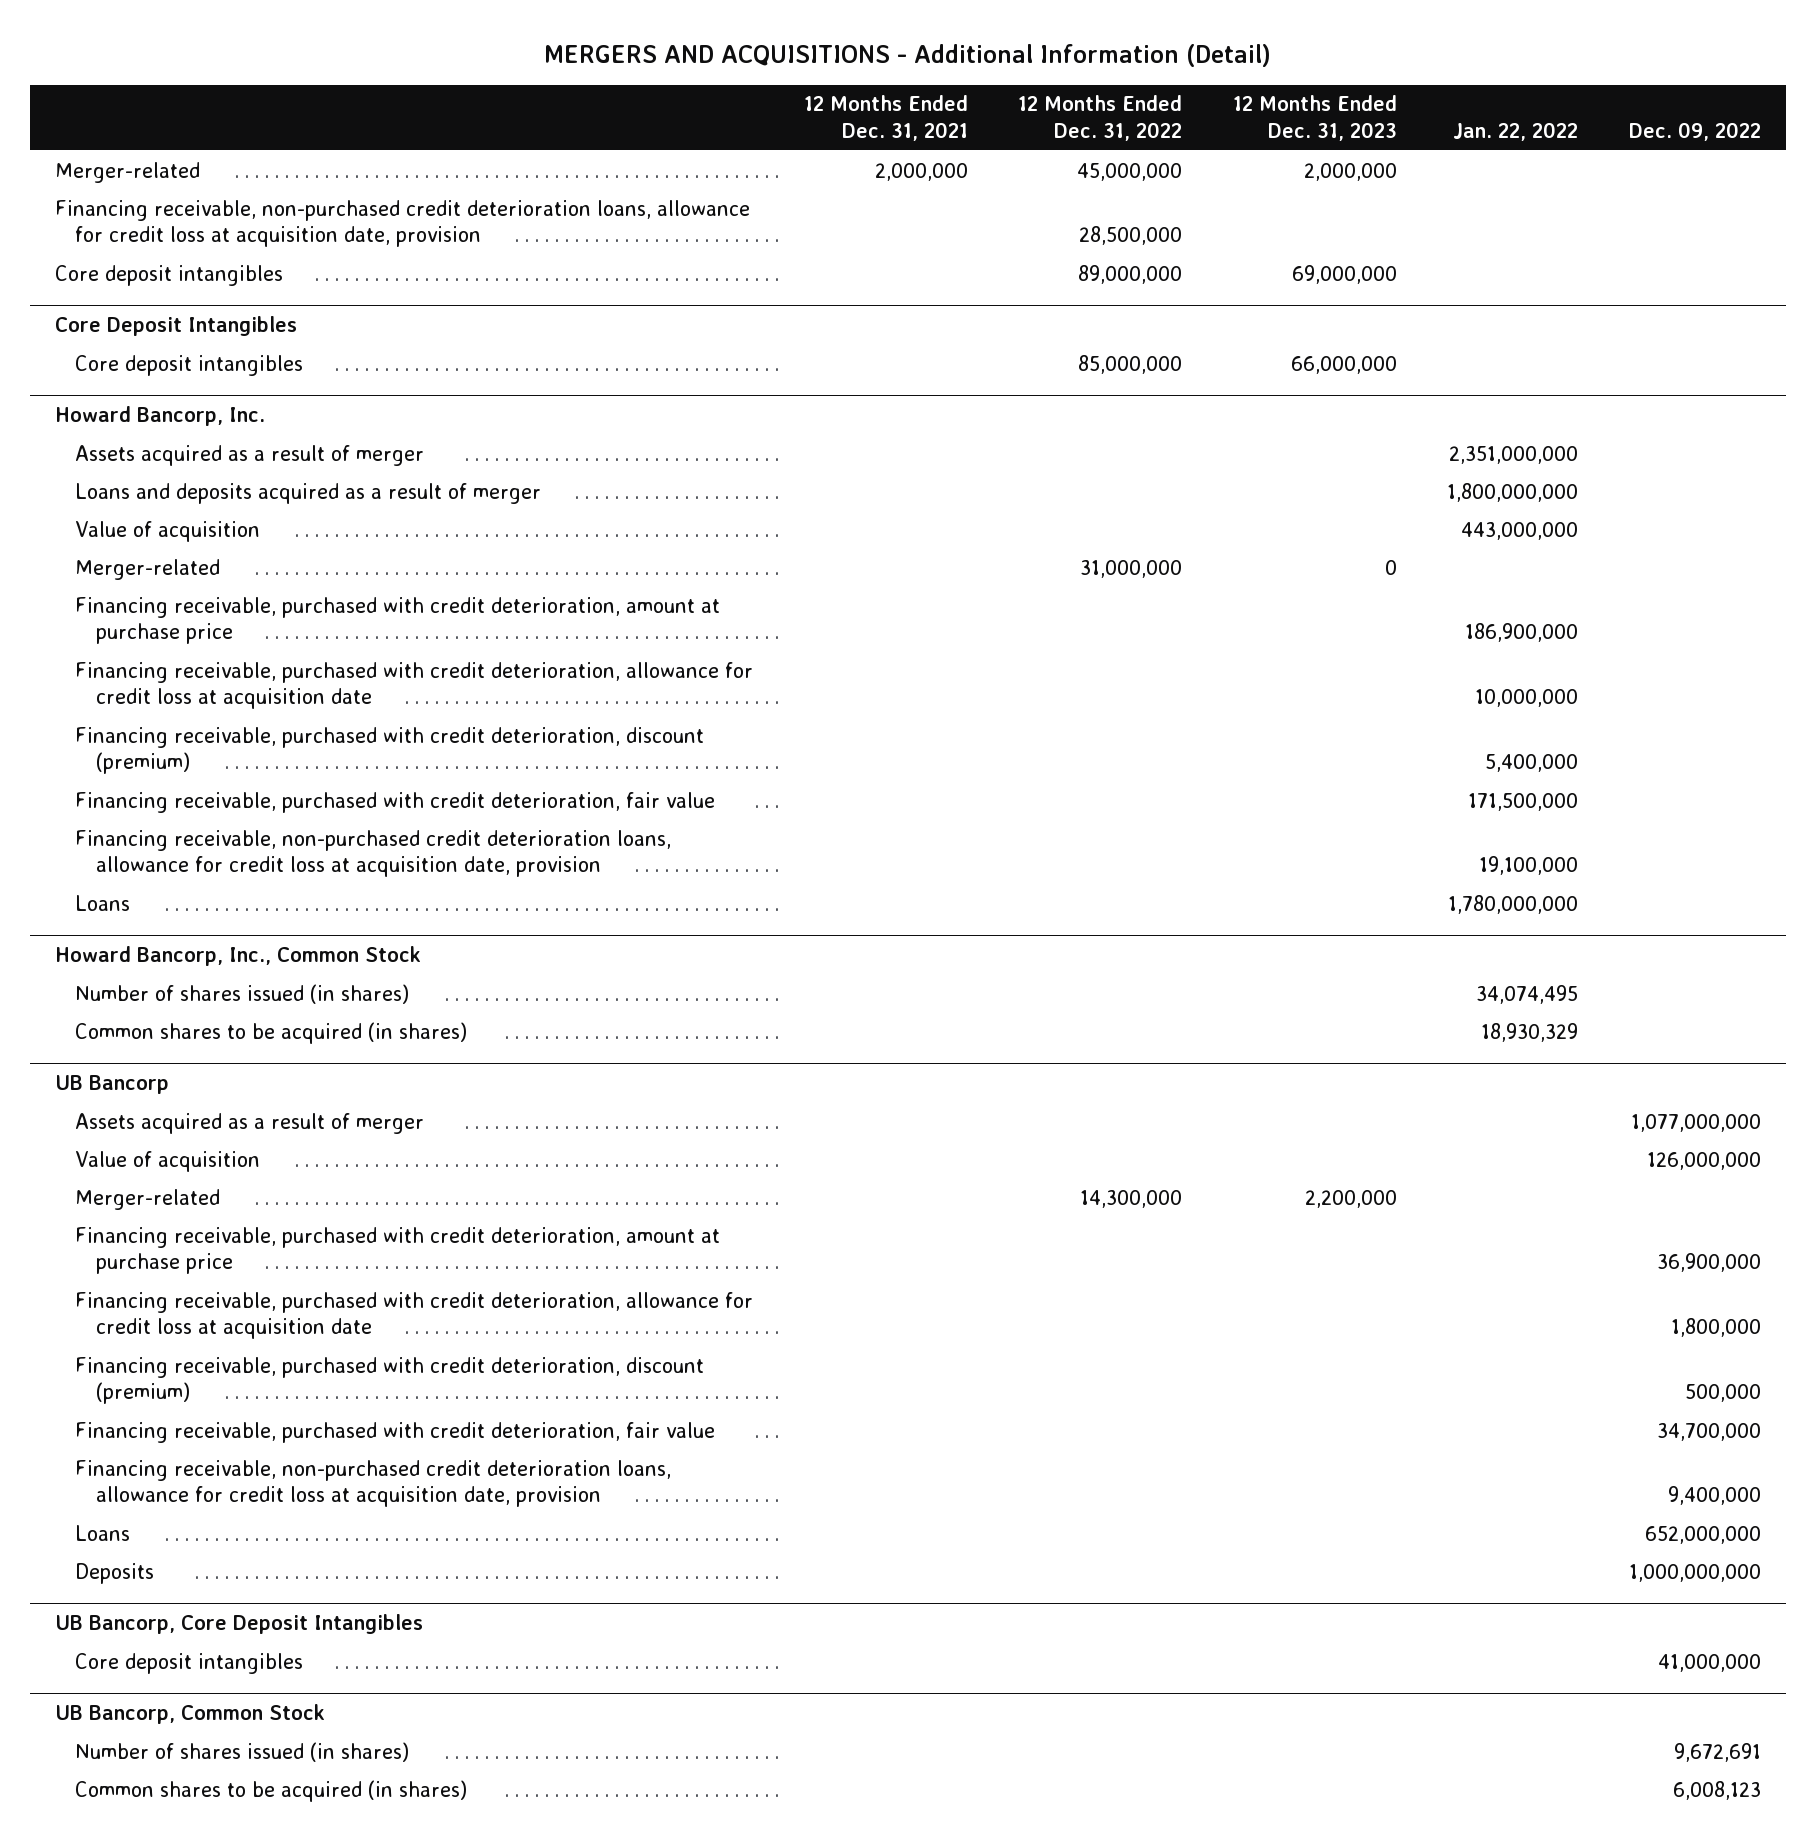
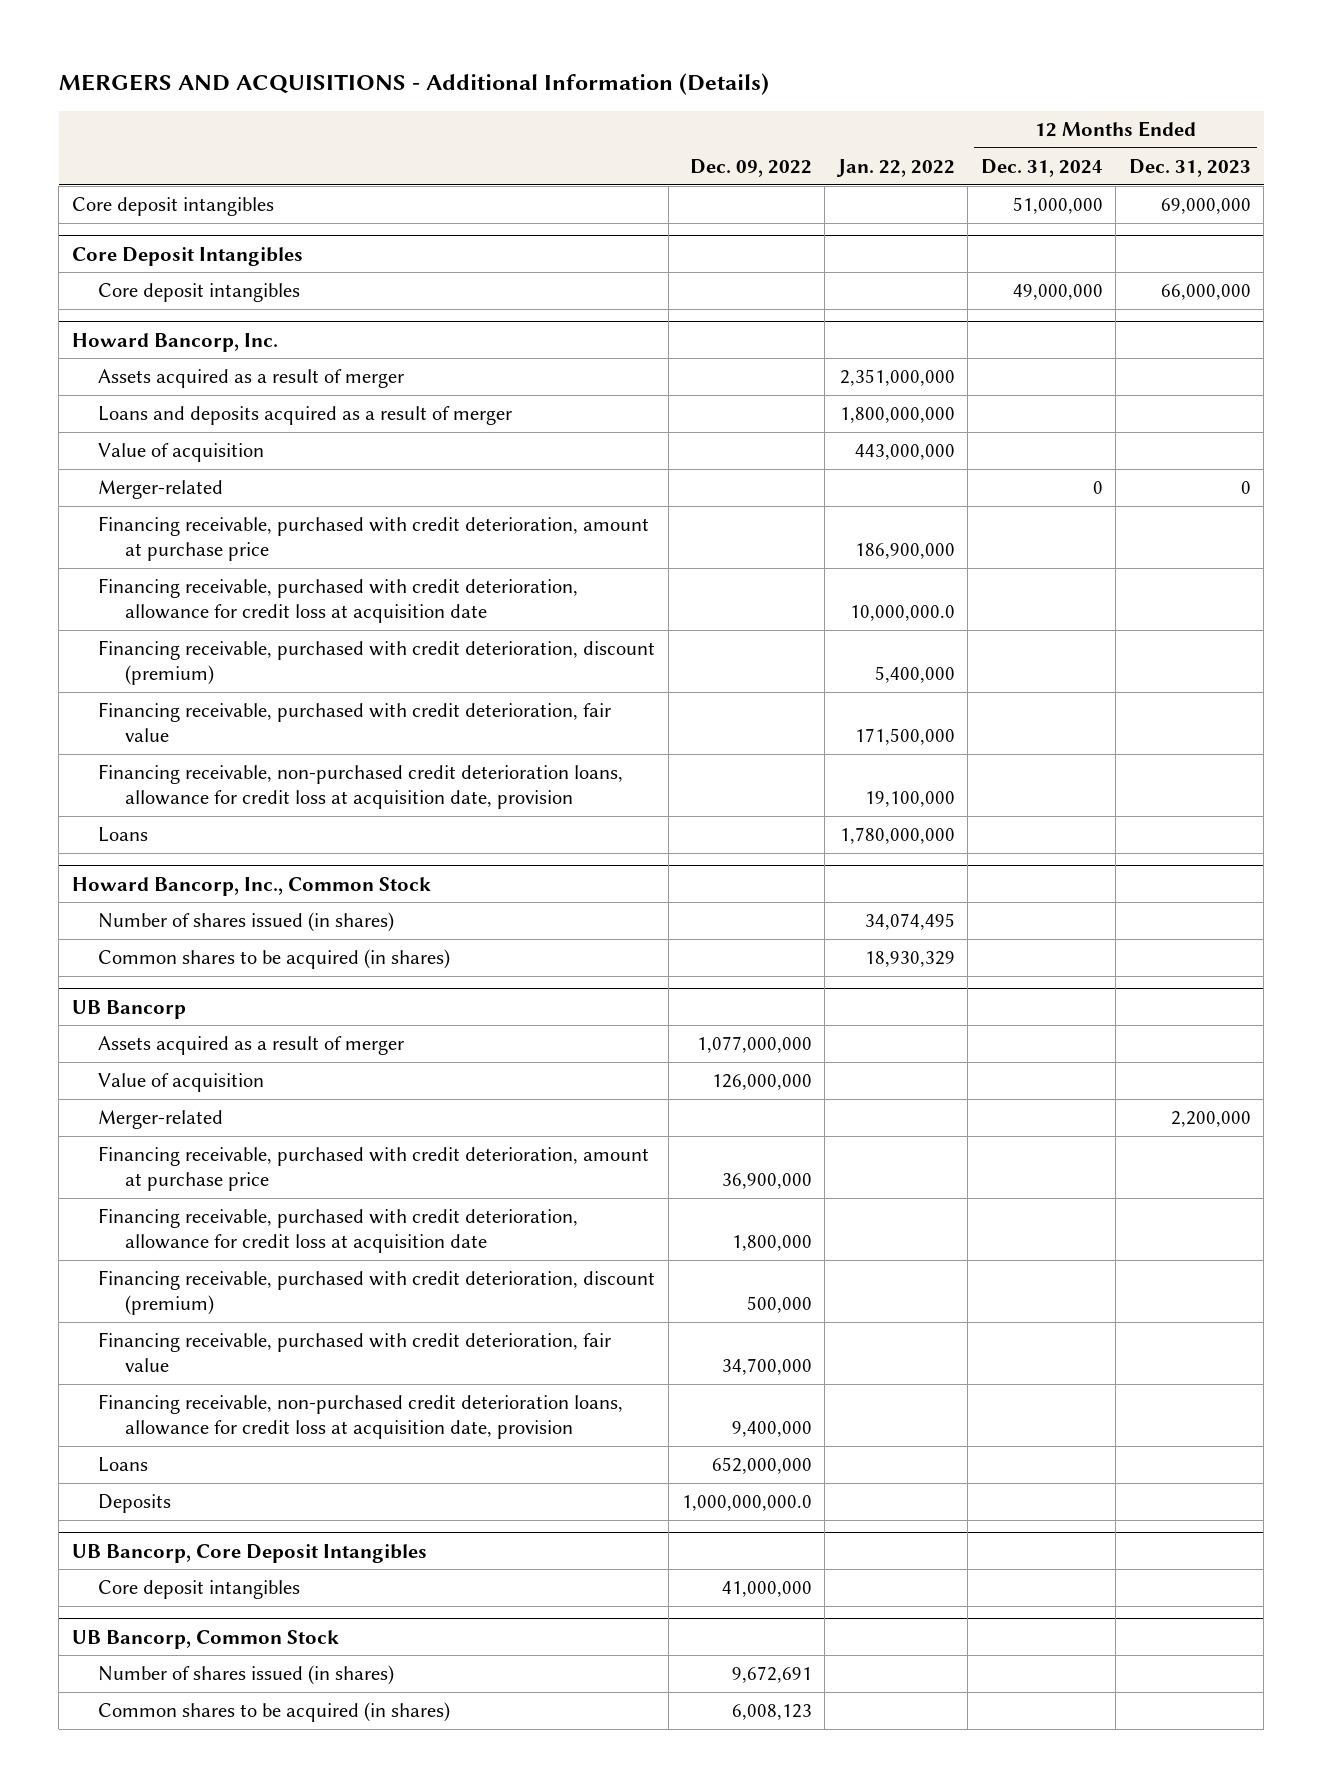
- MERGERS AND ACQUISITIONS - Additional Information (Detail)
+ MERGERS AND ACQUISITIONS - Additional Information (Details)
- | 12 Months Ended Dec. 31, 2021 | 12 Months Ended Dec. 31, 2022 | 12 Months Ended Dec. 31, 2023 | Jan. 22, 2022 | Dec. 09, 2022
+ | Dec. 09, 2022 | Jan. 22, 2022 | 12 Months Ended Dec. 31, 2024 | 12 Months Ended Dec. 31, 2023
- Merger-related | 2,000,000 | 45,000,000 | 2,000,000 | |
- Financing receivable, non-purchased credit deterioration loans, allowance for credit loss at acquisition date, provision | | 28,500,000 | | |
@ Howard Bancorp, Inc.
- Financing receivable, purchased with credit deterioration, allowance for credit loss at acquisition date | | | | 10,000,000 |
+ Financing receivable, purchased with credit deterioration, allowance for credit loss at acquisition date | | 10,000,000.0 | |
@ UB Bancorp
- Deposits | | | | | 1,000,000,000
+ Deposits | 1,000,000,000.0 | | |

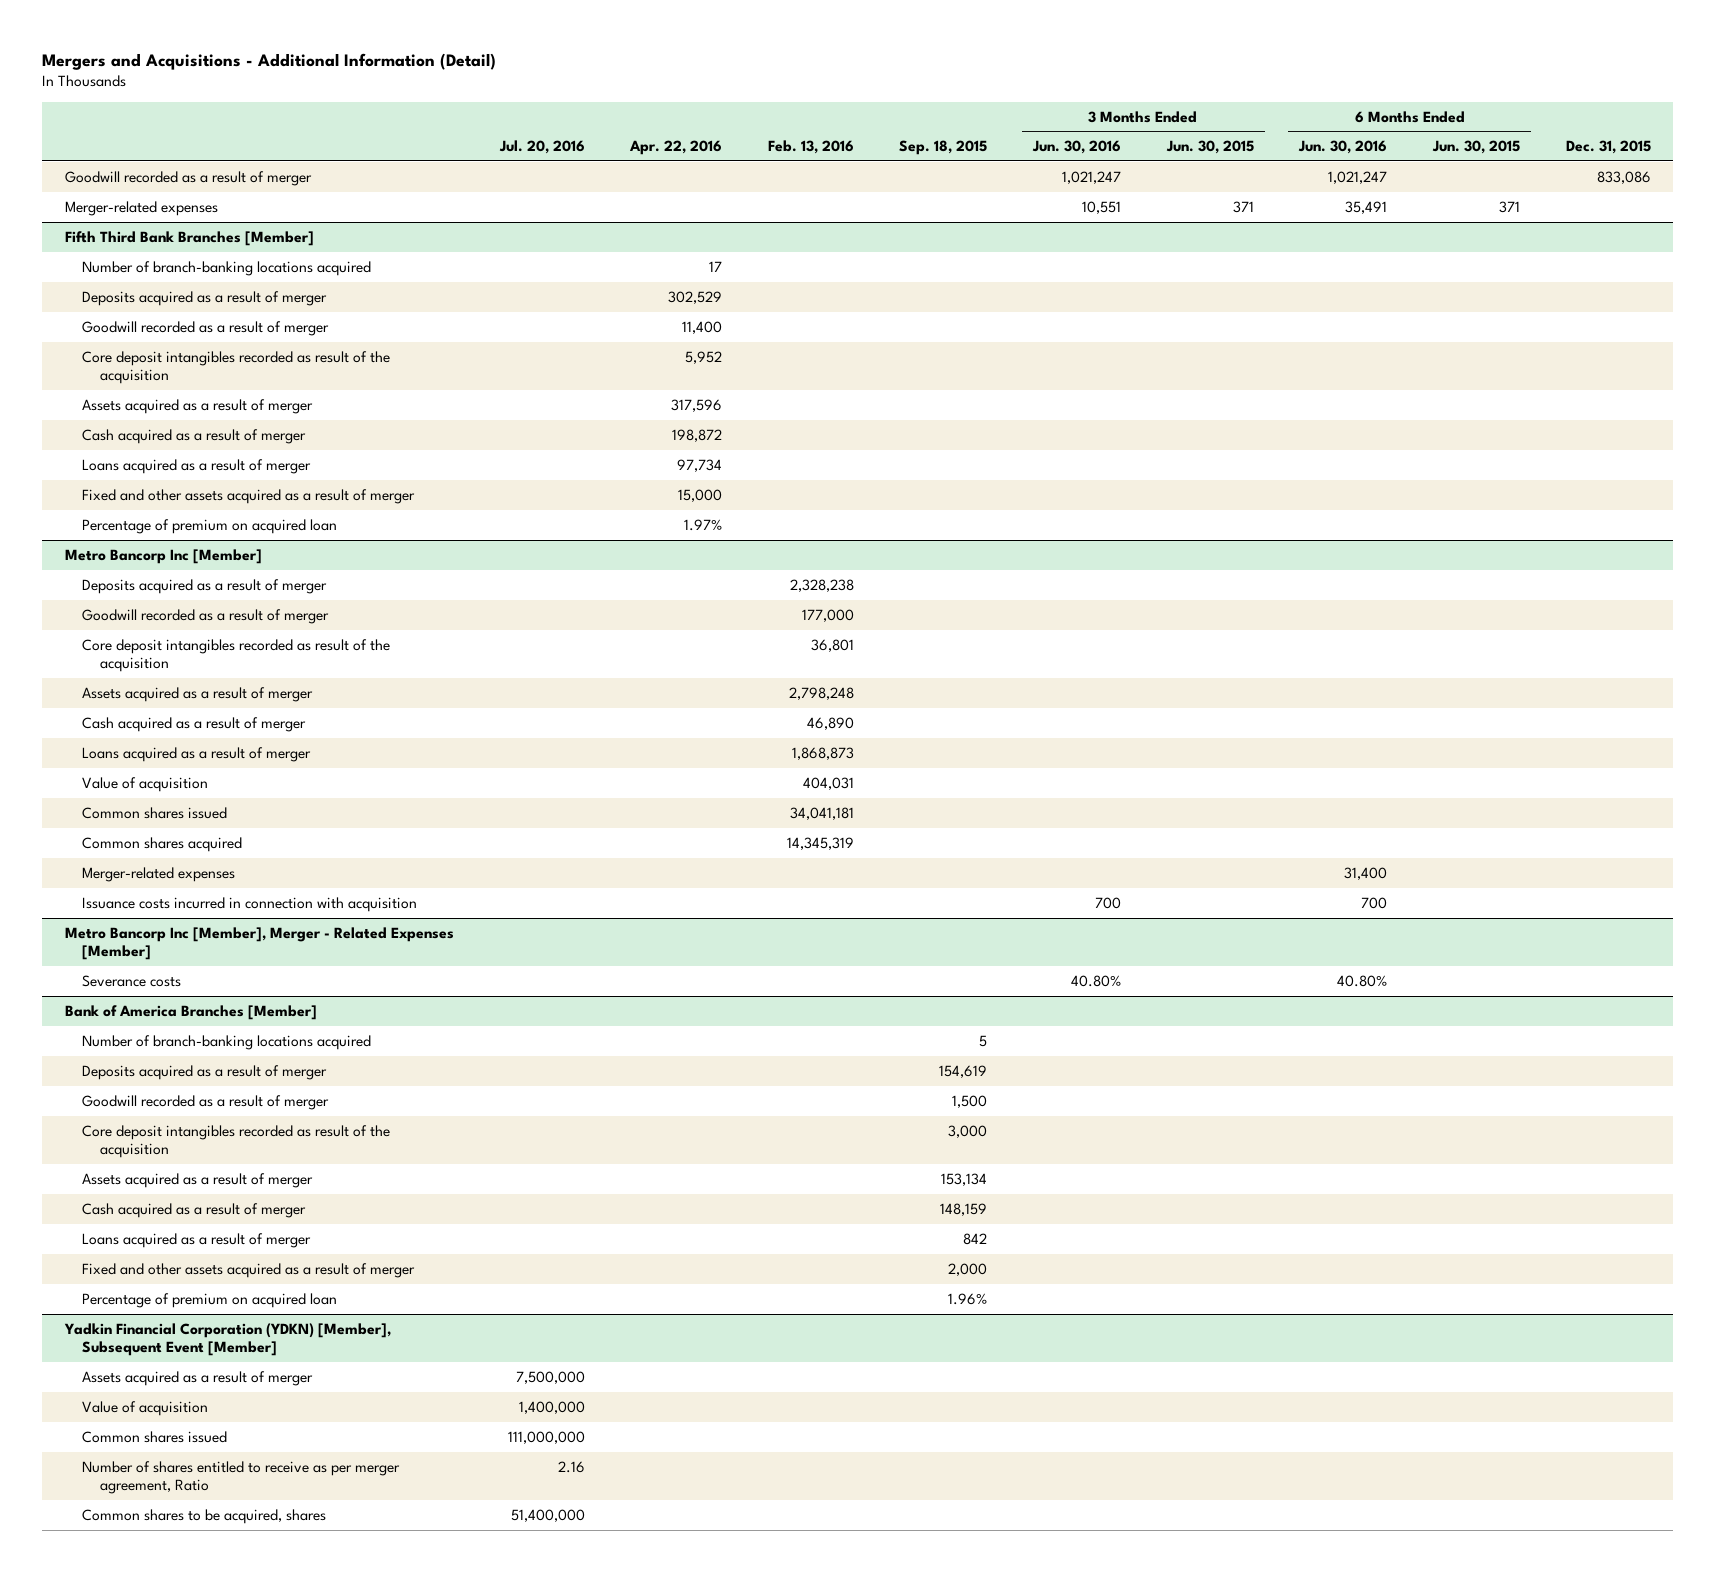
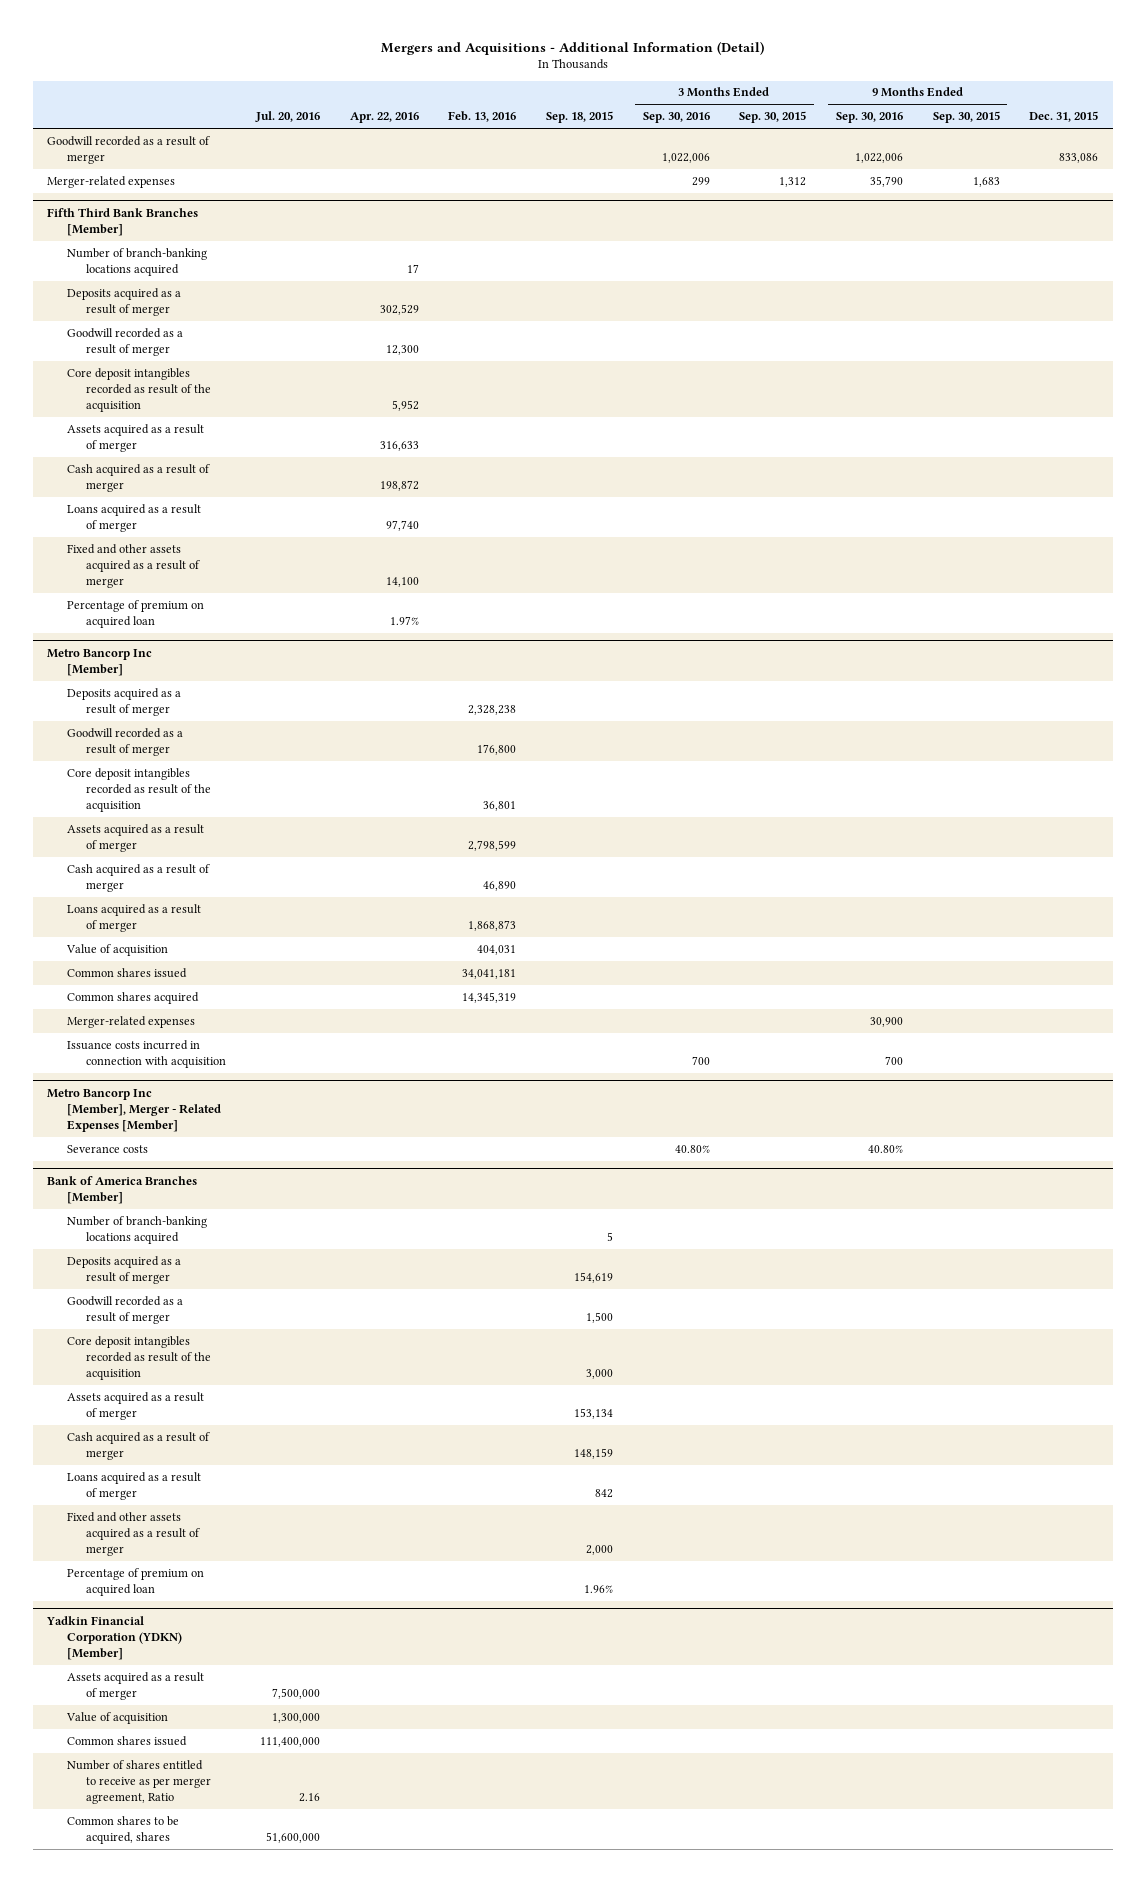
- | Jul. 20, 2016 | Apr. 22, 2016 | Feb. 13, 2016 | Sep. 18, 2015 | 3 Months Ended Jun. 30, 2016 | 3 Months Ended Jun. 30, 2015 | 6 Months Ended Jun. 30, 2016 | 6 Months Ended Jun. 30, 2015 | Dec. 31, 2015
+ | Jul. 20, 2016 | Apr. 22, 2016 | Feb. 13, 2016 | Sep. 18, 2015 | 3 Months Ended Sep. 30, 2016 | 3 Months Ended Sep. 30, 2015 | 9 Months Ended Sep. 30, 2016 | 9 Months Ended Sep. 30, 2015 | Dec. 31, 2015
@ Fifth Third Bank Branches [Member]
- Goodwill recorded as a result of merger | | 11,400 | | | | | | |
+ Goodwill recorded as a result of merger | | 12,300 | | | | | | |
- Assets acquired as a result of merger | | 317,596 | | | | | | |
+ Assets acquired as a result of merger | | 316,633 | | | | | | |
- Loans acquired as a result of merger | | 97,734 | | | | | | |
- Fixed and other assets acquired as a result of merger | | 15,000 | | | | | | |
+ Loans acquired as a result of merger | | 97,740 | | | | | | |
+ Fixed and other assets acquired as a result of merger | | 14,100 | | | | | | |
@ Metro Bancorp Inc [Member]
- Goodwill recorded as a result of merger | | | 177,000 | | | | | |
+ Goodwill recorded as a result of merger | | | 176,800 | | | | | |
- Assets acquired as a result of merger | | | 2,798,248 | | | | | |
+ Assets acquired as a result of merger | | | 2,798,599 | | | | | |
- Yadkin Financial Corporation (YDKN) [Member], Subsequent Event [Member]
+ Yadkin Financial Corporation (YDKN) [Member]
- Value of acquisition | 1,400,000 | | | | | | | |
- Common shares issued | 111,000,000 | | | | | | | |
+ Value of acquisition | 1,300,000 | | | | | | | |
+ Common shares issued | 111,400,000 | | | | | | | |
- Common shares to be acquired, shares | 51,400,000 | | | | | | | |
+ Common shares to be acquired, shares | 51,600,000 | | | | | | | |

